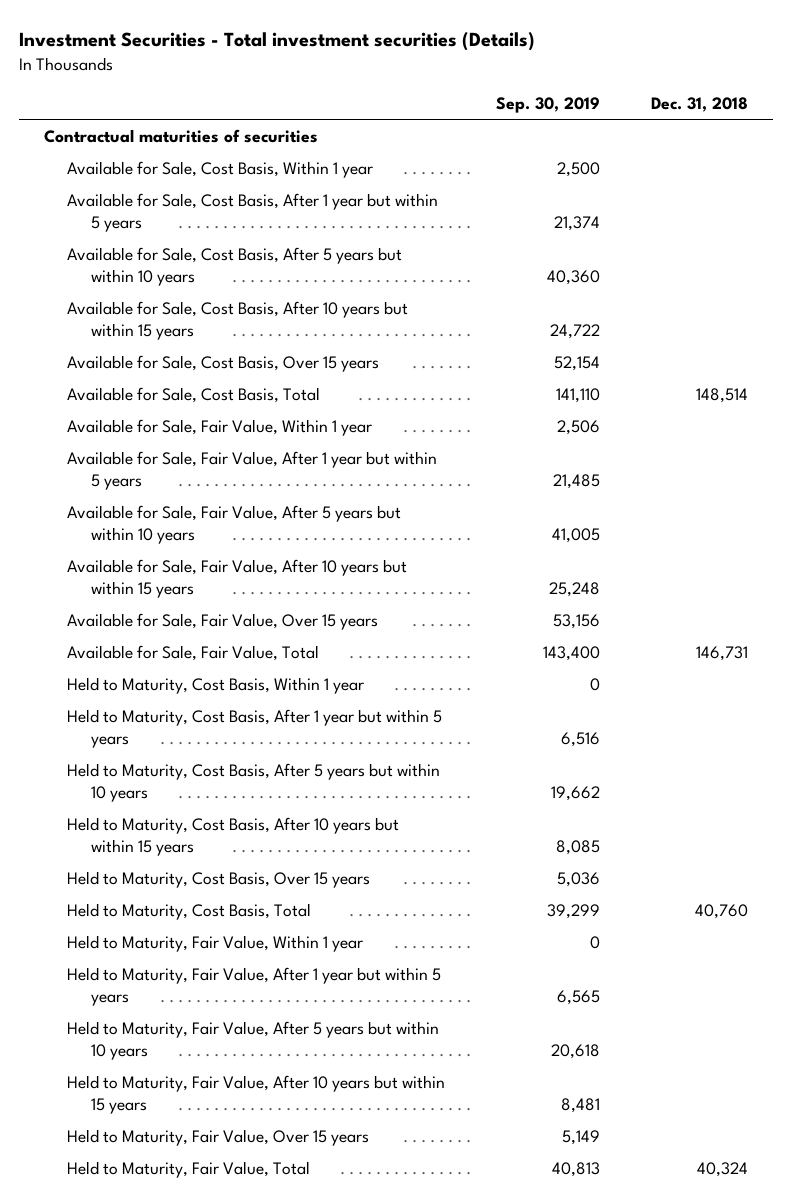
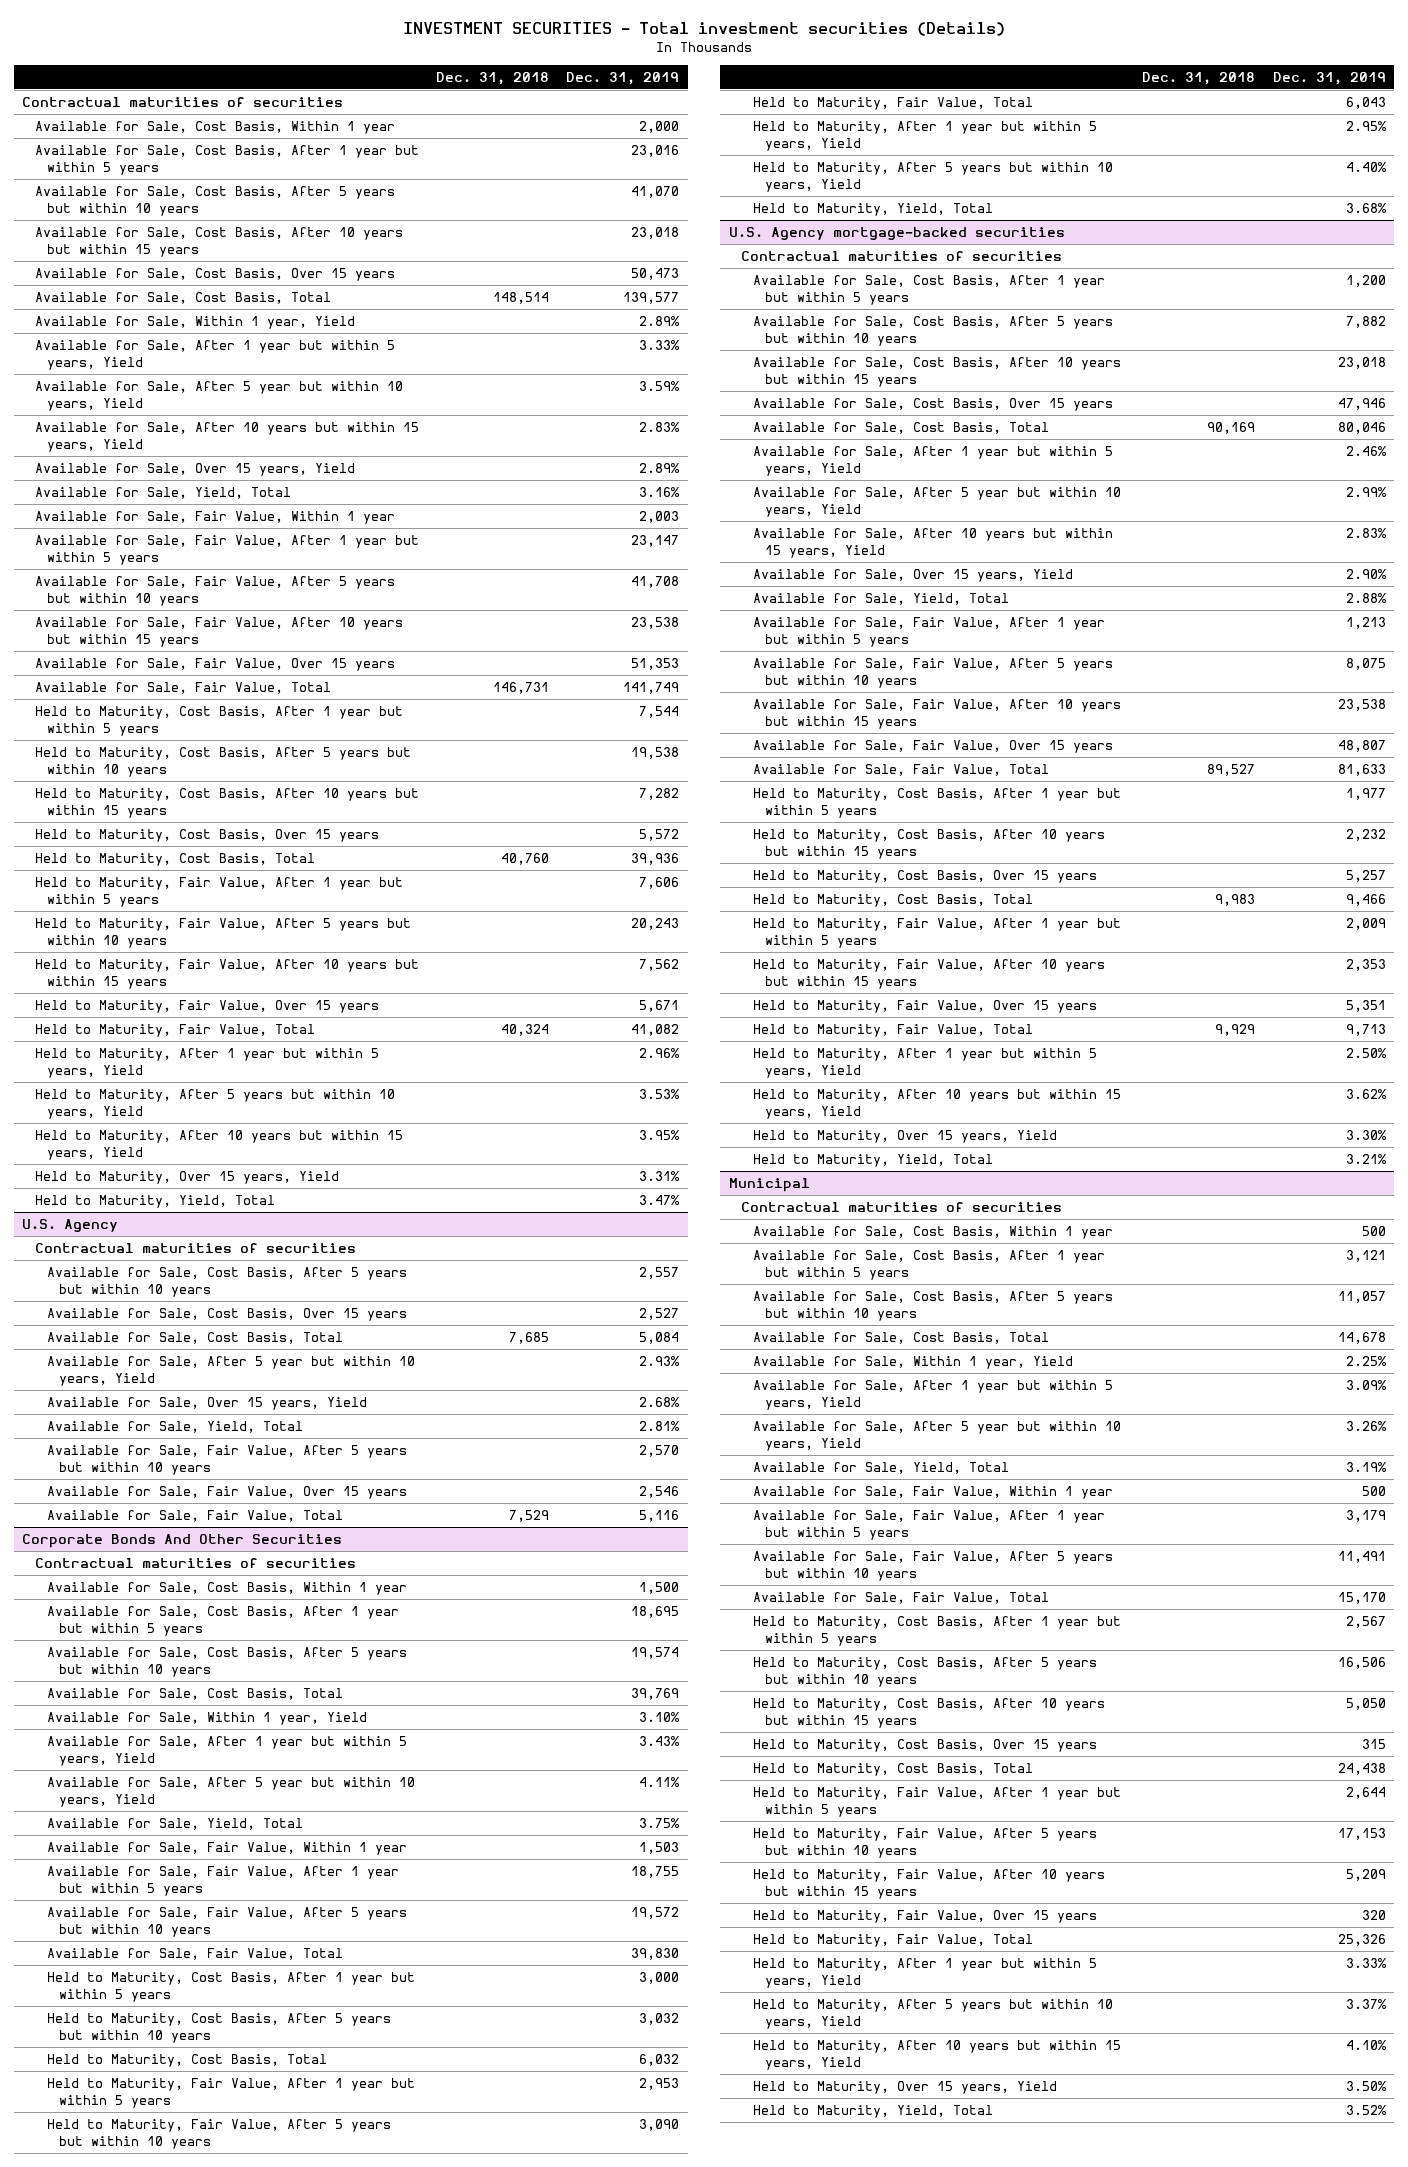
- Investment Securities - Total investment securities (Details)
+ INVESTMENT SECURITIES - Total investment securities (Details)
- | Sep. 30, 2019 | Dec. 31, 2018
+ | Dec. 31, 2018 | Dec. 31, 2019
+ Available for Sale, Within 1 year, Yield | | 2.89%
+ Available for Sale, After 1 year but within 5 years, Yield | | 3.33%
+ Available for Sale, After 5 year but within 10 years, Yield | | 3.59%
+ Available for Sale, After 10 years but within 15 years, Yield | | 2.83%
+ Available for Sale, Over 15 years, Yield | | 2.89%
+ Available for Sale, Yield, Total | | 3.16%
- Held to Maturity, Cost Basis, Within 1 year | 0 |
- Held to Maturity, Fair Value, Within 1 year | 0 |
+ Held to Maturity, After 1 year but within 5 years, Yield | | 2.96%
+ Held to Maturity, After 5 years but within 10 years, Yield | | 3.53%
+ Held to Maturity, After 10 years but within 15 years, Yield | | 3.95%
+ Held to Maturity, Over 15 years, Yield | | 3.31%
+ Held to Maturity, Yield, Total | | 3.47%
+ U.S. Agency
+ Contractual maturities of securities
+ Available for Sale, Cost Basis, After 5 years but within 10 years | | 2,557
+ Available for Sale, Cost Basis, Over 15 years | | 2,527
+ Available for Sale, Cost Basis, Total | 7,685 | 5,084
+ Available for Sale, After 5 year but within 10 years, Yield | | 2.93%
+ Available for Sale, Over 15 years, Yield | | 2.68%
+ Available for Sale, Yield, Total | | 2.81%
+ Available for Sale, Fair Value, After 5 years but within 10 years | | 2,570
+ Available for Sale, Fair Value, Over 15 years | | 2,546
+ Available for Sale, Fair Value, Total | 7,529 | 5,116
+ Corporate Bonds And Other Securities
+ Contractual maturities of securities
+ Available for Sale, Cost Basis, Within 1 year | | 1,500
+ Available for Sale, Cost Basis, After 1 year but within 5 years | | 18,695
+ Available for Sale, Cost Basis, After 5 years but within 10 years | | 19,574
+ Available for Sale, Cost Basis, Total | | 39,769
+ Available for Sale, Within 1 year, Yield | | 3.10%
+ Available for Sale, After 1 year but within 5 years, Yield | | 3.43%
+ Available for Sale, After 5 year but within 10 years, Yield | | 4.11%
+ Available for Sale, Yield, Total | | 3.75%
+ Available for Sale, Fair Value, Within 1 year | | 1,503
+ Available for Sale, Fair Value, After 1 year but within 5 years | | 18,755
+ Available for Sale, Fair Value, After 5 years but within 10 years | | 19,572
+ Available for Sale, Fair Value, Total | | 39,830
+ Held to Maturity, Cost Basis, After 1 year but within 5 years | | 3,000
+ Held to Maturity, Cost Basis, After 5 years but within 10 years | | 3,032
+ Held to Maturity, Cost Basis, Total | | 6,032
+ Held to Maturity, Fair Value, After 1 year but within 5 years | | 2,953
+ Held to Maturity, Fair Value, After 5 years but within 10 years | | 3,090
+ Held to Maturity, Fair Value, Total | | 6,043
+ Held to Maturity, After 1 year but within 5 years, Yield | | 2.95%
+ Held to Maturity, After 5 years but within 10 years, Yield | | 4.40%
+ Held to Maturity, Yield, Total | | 3.68%
+ U.S. Agency mortgage-backed securities
+ Contractual maturities of securities
+ Available for Sale, Cost Basis, After 1 year but within 5 years | | 1,200
+ Available for Sale, Cost Basis, After 5 years but within 10 years | | 7,882
+ Available for Sale, Cost Basis, After 10 years but within 15 years | | 23,018
+ Available for Sale, Cost Basis, Over 15 years | | 47,946
+ Available for Sale, Cost Basis, Total | 90,169 | 80,046
+ Available for Sale, After 1 year but within 5 years, Yield | | 2.46%
+ Available for Sale, After 5 year but within 10 years, Yield | | 2.99%
+ Available for Sale, After 10 years but within 15 years, Yield | | 2.83%
+ Available for Sale, Over 15 years, Yield | | 2.90%
+ Available for Sale, Yield, Total | | 2.88%
+ Available for Sale, Fair Value, After 1 year but within 5 years | | 1,213
+ Available for Sale, Fair Value, After 5 years but within 10 years | | 8,075
+ Available for Sale, Fair Value, After 10 years but within 15 years | | 23,538
+ Available for Sale, Fair Value, Over 15 years | | 48,807
+ Available for Sale, Fair Value, Total | 89,527 | 81,633
+ Held to Maturity, Cost Basis, After 1 year but within 5 years | | 1,977
+ Held to Maturity, Cost Basis, After 10 years but within 15 years | | 2,232
+ Held to Maturity, Cost Basis, Over 15 years | | 5,257
+ Held to Maturity, Cost Basis, Total | 9,983 | 9,466
+ Held to Maturity, Fair Value, After 1 year but within 5 years | | 2,009
+ Held to Maturity, Fair Value, After 10 years but within 15 years | | 2,353
+ Held to Maturity, Fair Value, Over 15 years | | 5,351
+ Held to Maturity, Fair Value, Total | 9,929 | 9,713
+ Held to Maturity, After 1 year but within 5 years, Yield | | 2.50%
+ Held to Maturity, After 10 years but within 15 years, Yield | | 3.62%
+ Held to Maturity, Over 15 years, Yield | | 3.30%
+ Held to Maturity, Yield, Total | | 3.21%
+ Municipal
+ Contractual maturities of securities
+ Available for Sale, Cost Basis, Within 1 year | | 500
+ Available for Sale, Cost Basis, After 1 year but within 5 years | | 3,121
+ Available for Sale, Cost Basis, After 5 years but within 10 years | | 11,057
+ Available for Sale, Cost Basis, Total | | 14,678
+ Available for Sale, Within 1 year, Yield | | 2.25%
+ Available for Sale, After 1 year but within 5 years, Yield | | 3.09%
+ Available for Sale, After 5 year but within 10 years, Yield | | 3.26%
+ Available for Sale, Yield, Total | | 3.19%
+ Available for Sale, Fair Value, Within 1 year | | 500
+ Available for Sale, Fair Value, After 1 year but within 5 years | | 3,179
+ Available for Sale, Fair Value, After 5 years but within 10 years | | 11,491
+ Available for Sale, Fair Value, Total | | 15,170
+ Held to Maturity, Cost Basis, After 1 year but within 5 years | | 2,567
+ Held to Maturity, Cost Basis, After 5 years but within 10 years | | 16,506
+ Held to Maturity, Cost Basis, After 10 years but within 15 years | | 5,050
+ Held to Maturity, Cost Basis, Over 15 years | | 315
+ Held to Maturity, Cost Basis, Total | | 24,438
+ Held to Maturity, Fair Value, After 1 year but within 5 years | | 2,644
+ Held to Maturity, Fair Value, After 5 years but within 10 years | | 17,153
+ Held to Maturity, Fair Value, After 10 years but within 15 years | | 5,209
+ Held to Maturity, Fair Value, Over 15 years | | 320
+ Held to Maturity, Fair Value, Total | | 25,326
+ Held to Maturity, After 1 year but within 5 years, Yield | | 3.33%
+ Held to Maturity, After 5 years but within 10 years, Yield | | 3.37%
+ Held to Maturity, After 10 years but within 15 years, Yield | | 4.10%
+ Held to Maturity, Over 15 years, Yield | | 3.50%
+ Held to Maturity, Yield, Total | | 3.52%

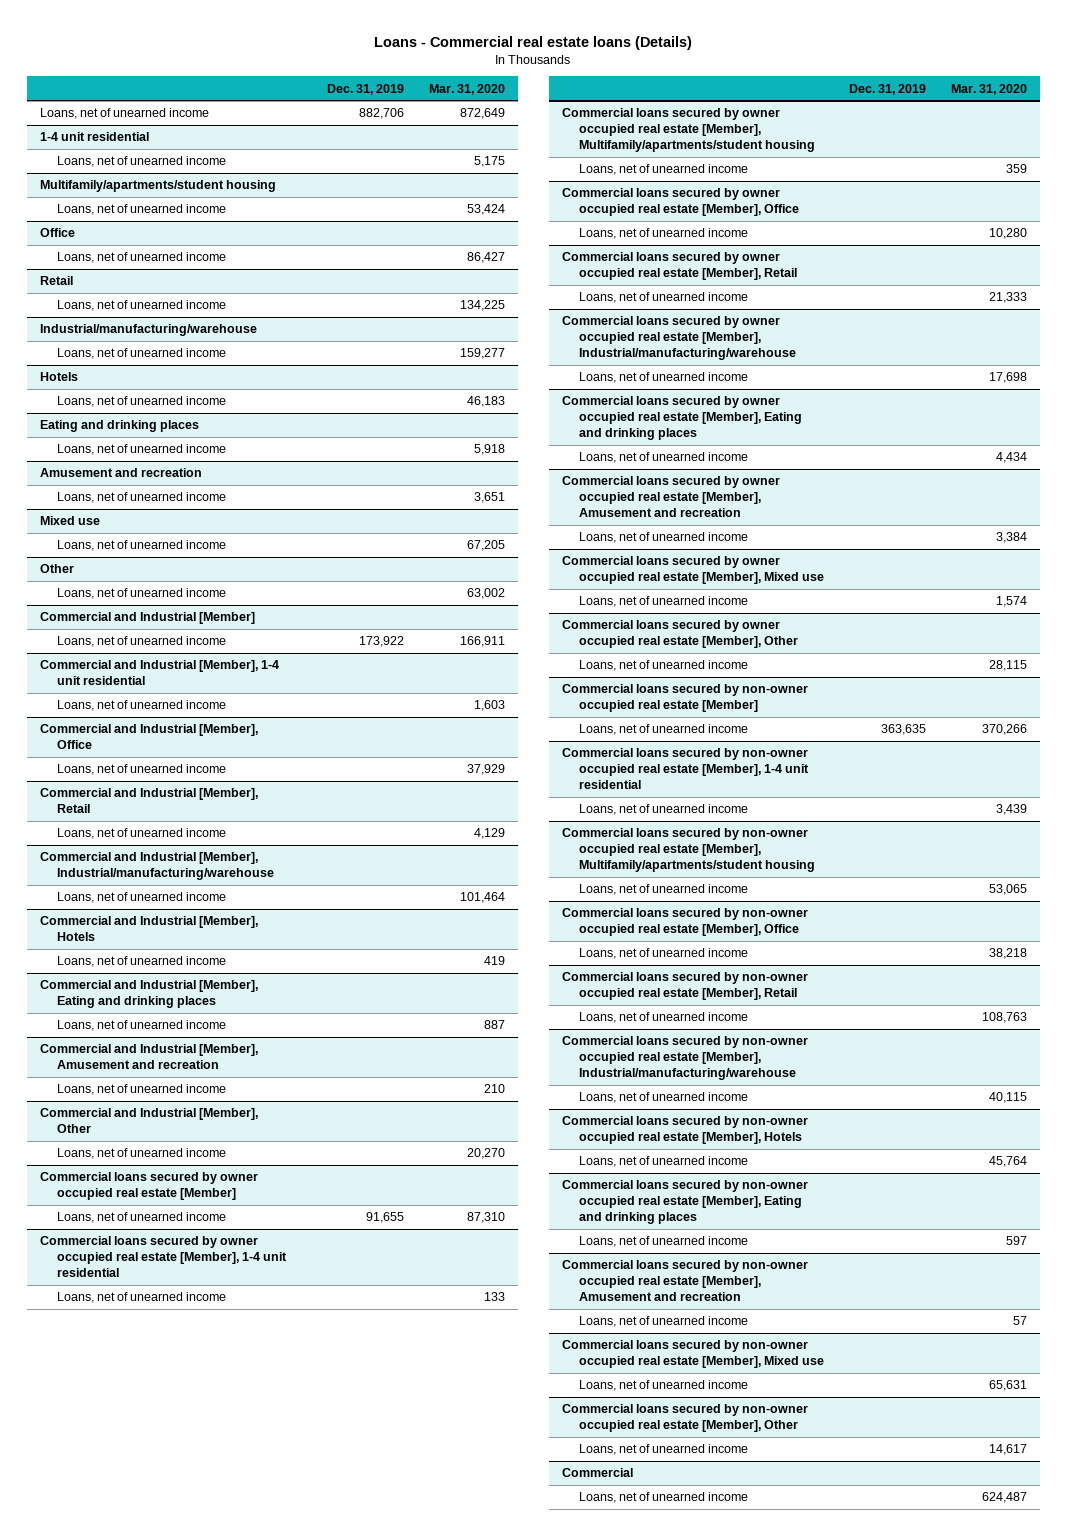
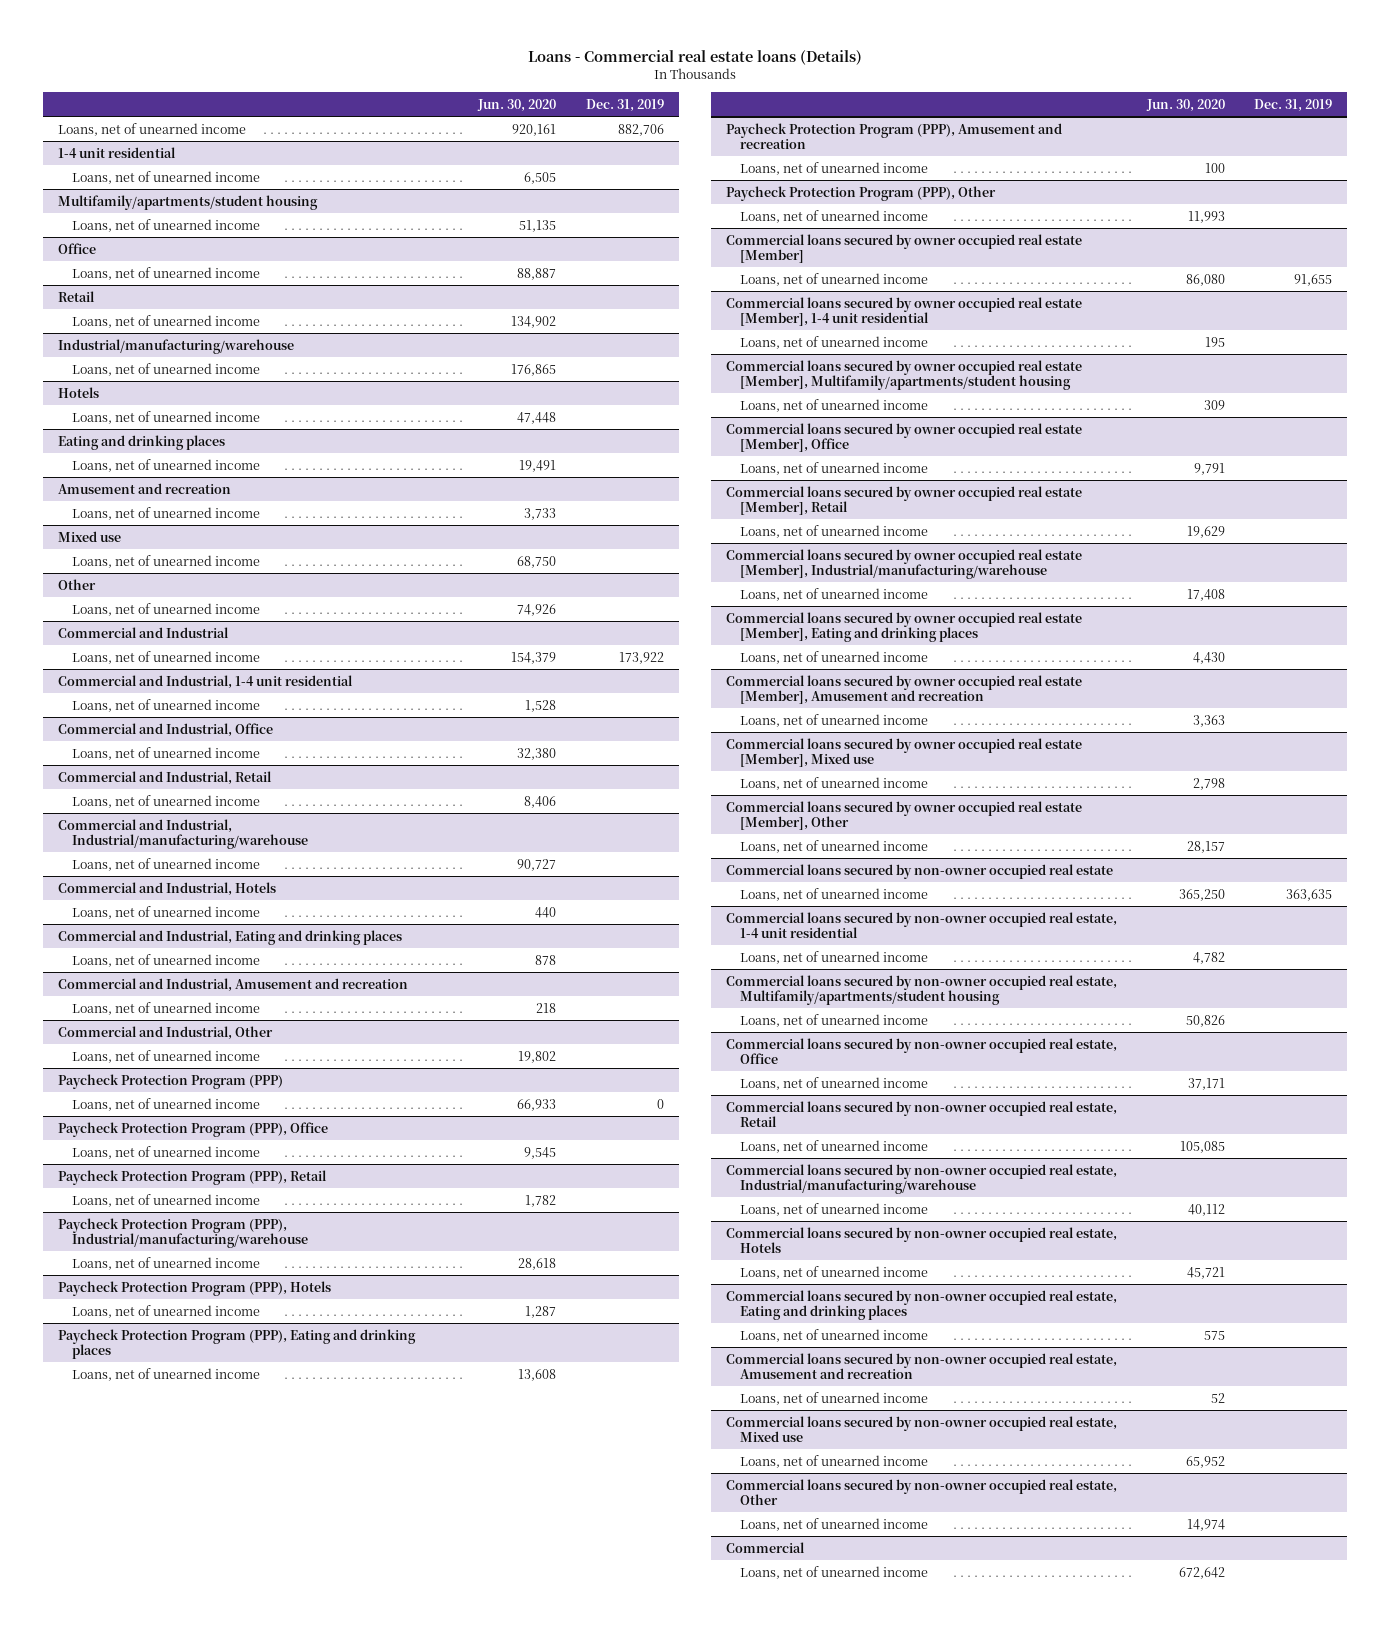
- | Dec. 31, 2019 | Mar. 31, 2020
+ | Jun. 30, 2020 | Dec. 31, 2019
- Commercial and Industrial [Member]
+ Commercial and Industrial
- Commercial and Industrial [Member], 1-4 unit residential
+ Commercial and Industrial, 1-4 unit residential
- Commercial and Industrial [Member], Office
+ Commercial and Industrial, Office
- Commercial and Industrial [Member], Retail
+ Commercial and Industrial, Retail
- Commercial and Industrial [Member], Industrial/manufacturing/warehouse
+ Commercial and Industrial, Industrial/manufacturing/warehouse
- Commercial and Industrial [Member], Hotels
+ Commercial and Industrial, Hotels
- Commercial and Industrial [Member], Eating and drinking places
+ Commercial and Industrial, Eating and drinking places
- Commercial and Industrial [Member], Amusement and recreation
+ Commercial and Industrial, Amusement and recreation
- Commercial and Industrial [Member], Other
+ Commercial and Industrial, Other
+ Paycheck Protection Program (PPP)
+ Loans, net of unearned income | 66,933 | 0
+ Paycheck Protection Program (PPP), Office
+ Loans, net of unearned income | 9,545 |
+ Paycheck Protection Program (PPP), Retail
+ Loans, net of unearned income | 1,782 |
+ Paycheck Protection Program (PPP), Industrial/manufacturing/warehouse
+ Loans, net of unearned income | 28,618 |
+ Paycheck Protection Program (PPP), Hotels
+ Loans, net of unearned income | 1,287 |
+ Paycheck Protection Program (PPP), Eating and drinking places
+ Loans, net of unearned income | 13,608 |
+ Paycheck Protection Program (PPP), Amusement and recreation
+ Loans, net of unearned income | 100 |
+ Paycheck Protection Program (PPP), Other
+ Loans, net of unearned income | 11,993 |
- Commercial loans secured by non-owner occupied real estate [Member]
+ Commercial loans secured by non-owner occupied real estate
- Commercial loans secured by non-owner occupied real estate [Member], 1-4 unit residential
+ Commercial loans secured by non-owner occupied real estate, 1-4 unit residential
- Commercial loans secured by non-owner occupied real estate [Member], Multifamily/apartments/student housing
+ Commercial loans secured by non-owner occupied real estate, Multifamily/apartments/student housing
- Commercial loans secured by non-owner occupied real estate [Member], Office
+ Commercial loans secured by non-owner occupied real estate, Office
- Commercial loans secured by non-owner occupied real estate [Member], Retail
+ Commercial loans secured by non-owner occupied real estate, Retail
- Commercial loans secured by non-owner occupied real estate [Member], Industrial/manufacturing/warehouse
+ Commercial loans secured by non-owner occupied real estate, Industrial/manufacturing/warehouse
- Commercial loans secured by non-owner occupied real estate [Member], Hotels
+ Commercial loans secured by non-owner occupied real estate, Hotels
- Commercial loans secured by non-owner occupied real estate [Member], Eating and drinking places
+ Commercial loans secured by non-owner occupied real estate, Eating and drinking places
- Commercial loans secured by non-owner occupied real estate [Member], Amusement and recreation
+ Commercial loans secured by non-owner occupied real estate, Amusement and recreation
- Commercial loans secured by non-owner occupied real estate [Member], Mixed use
+ Commercial loans secured by non-owner occupied real estate, Mixed use
- Commercial loans secured by non-owner occupied real estate [Member], Other
+ Commercial loans secured by non-owner occupied real estate, Other

